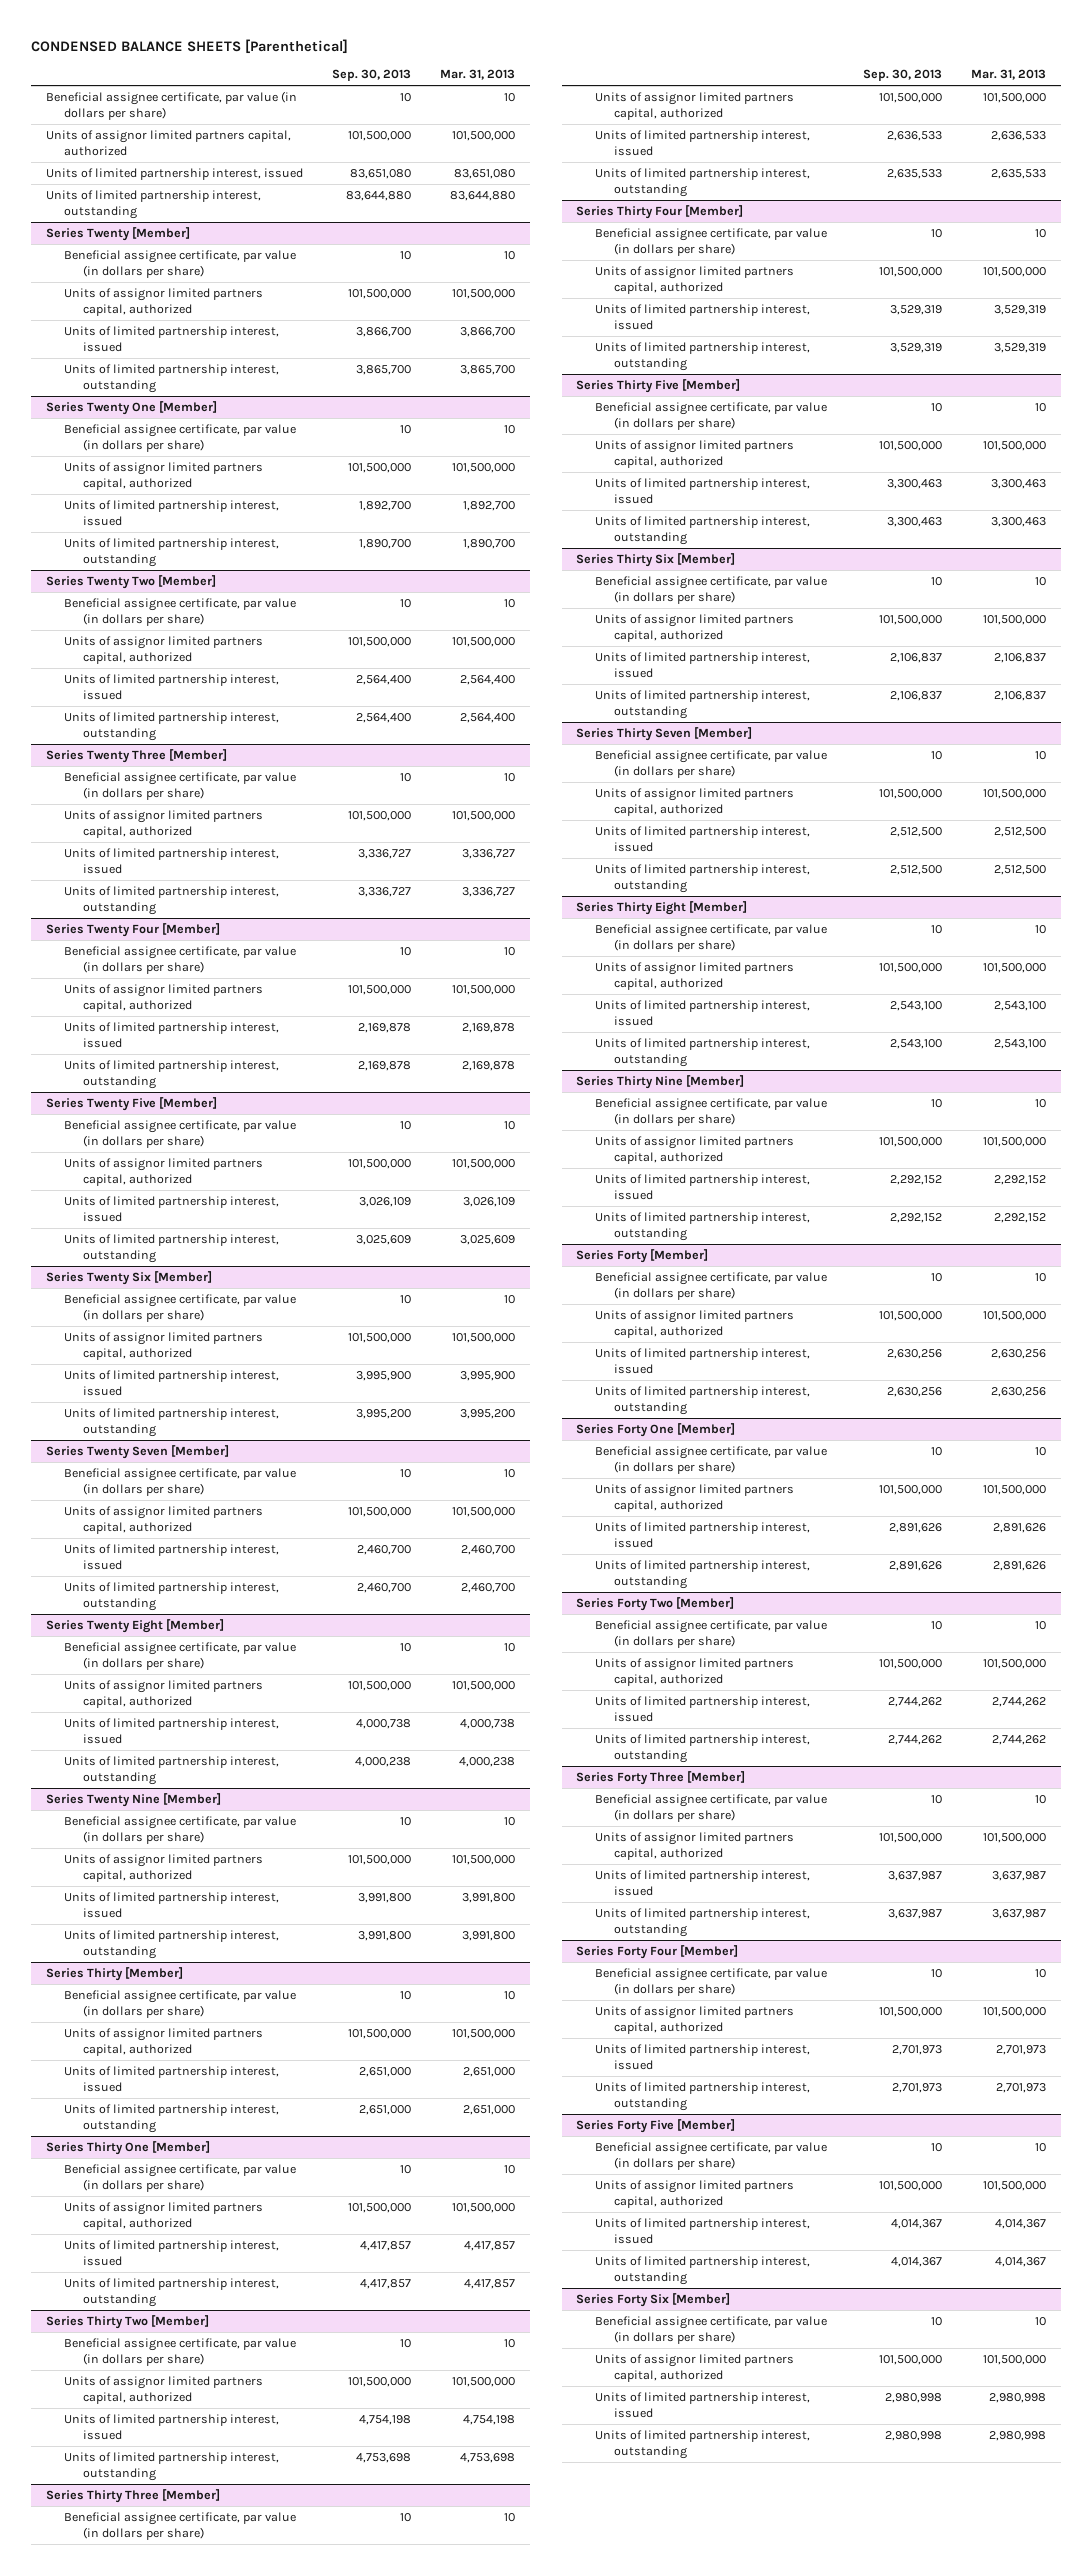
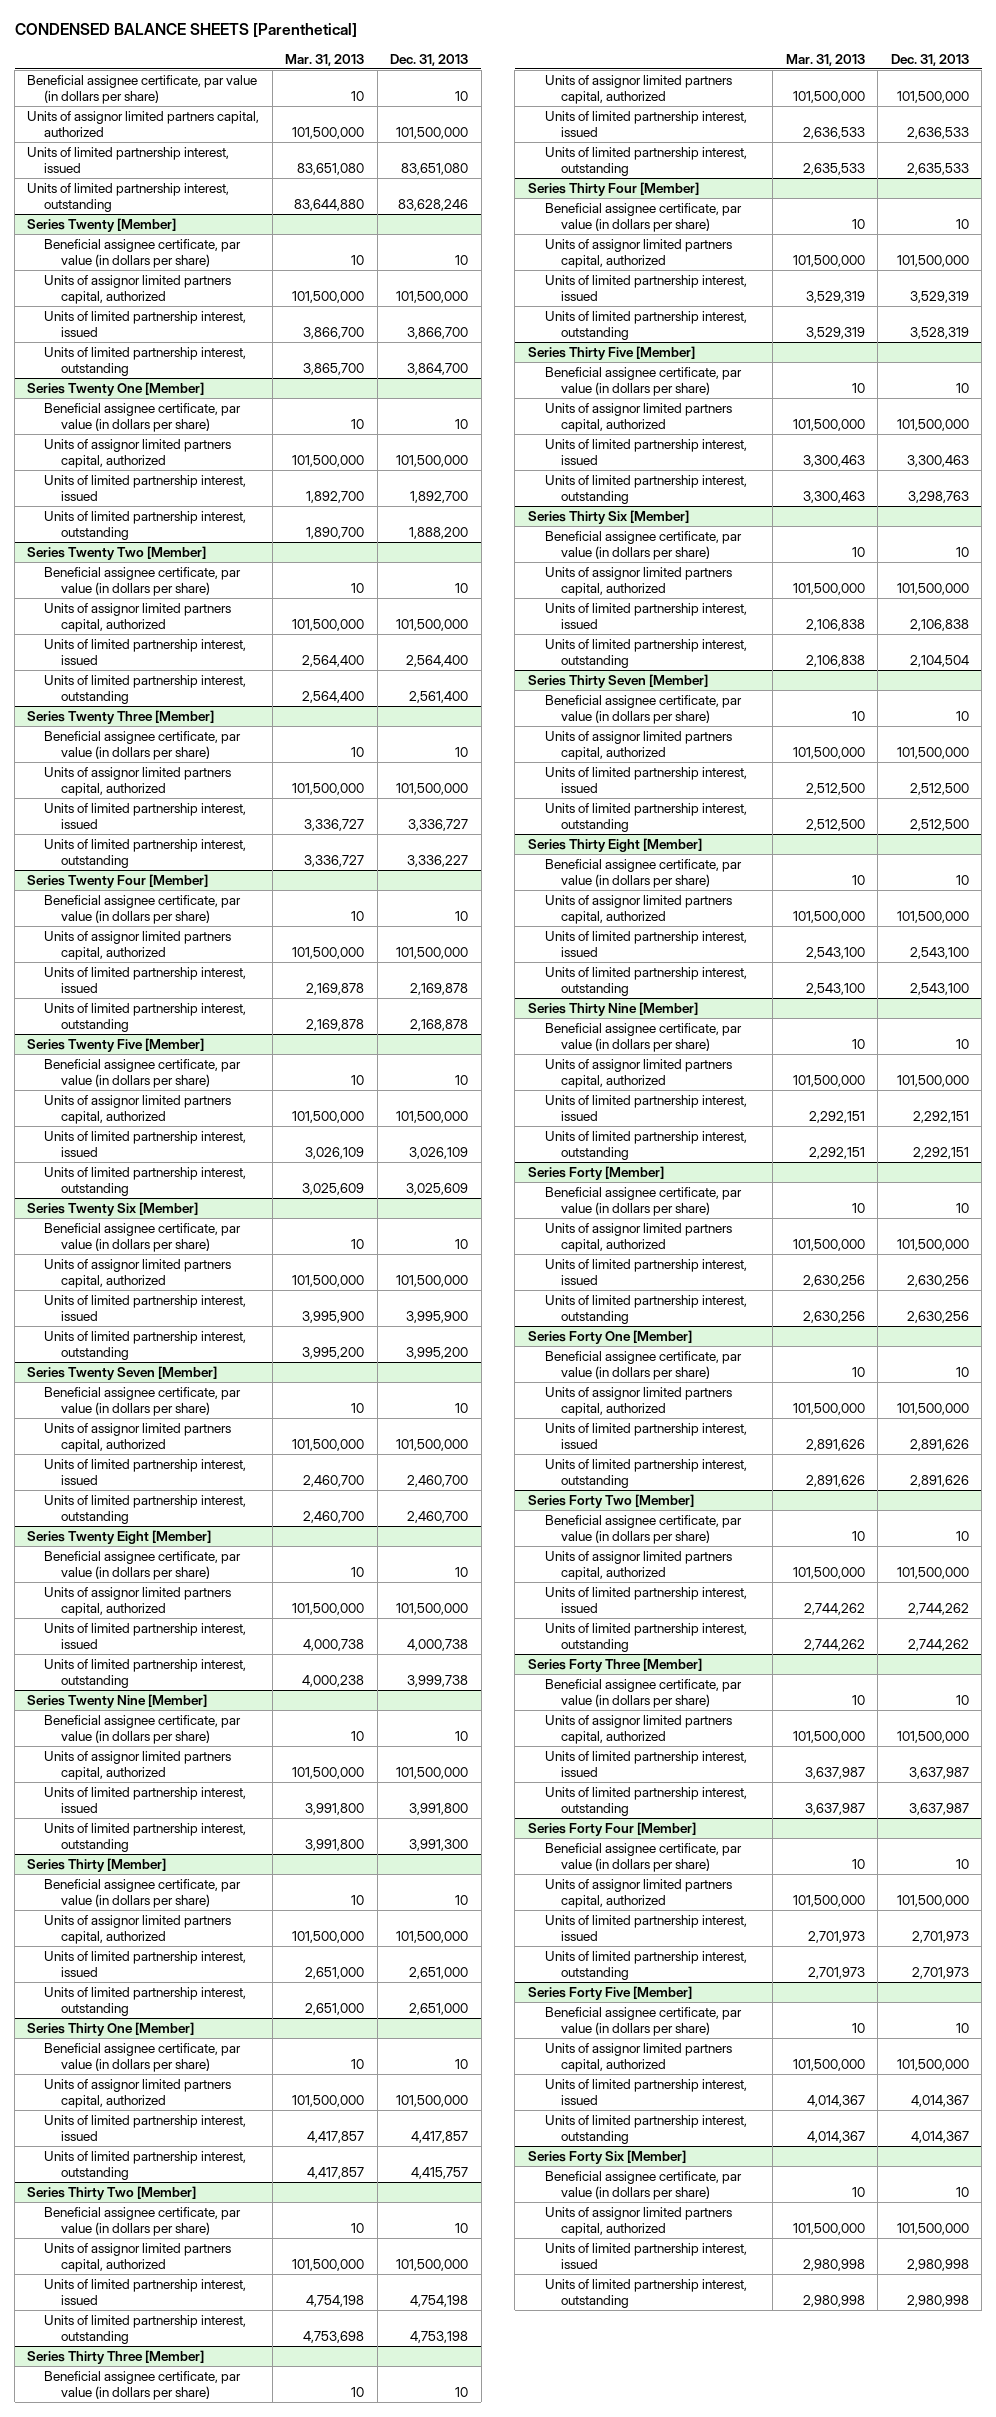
- | Sep. 30, 2013 | Mar. 31, 2013
+ | Mar. 31, 2013 | Dec. 31, 2013
@ Series Thirty Six [Member]
- Units of limited partnership interest, issued | 2,106,837 | 2,106,837
- Units of limited partnership interest, outstanding | 2,106,837 | 2,106,837
+ Units of limited partnership interest, issued | 2,106,838 | 2,106,838
+ Units of limited partnership interest, outstanding | 2,106,838 | 2,104,504
@ Series Thirty Nine [Member]
- Units of limited partnership interest, issued | 2,292,152 | 2,292,152
- Units of limited partnership interest, outstanding | 2,292,152 | 2,292,152
+ Units of limited partnership interest, issued | 2,292,151 | 2,292,151
+ Units of limited partnership interest, outstanding | 2,292,151 | 2,292,151

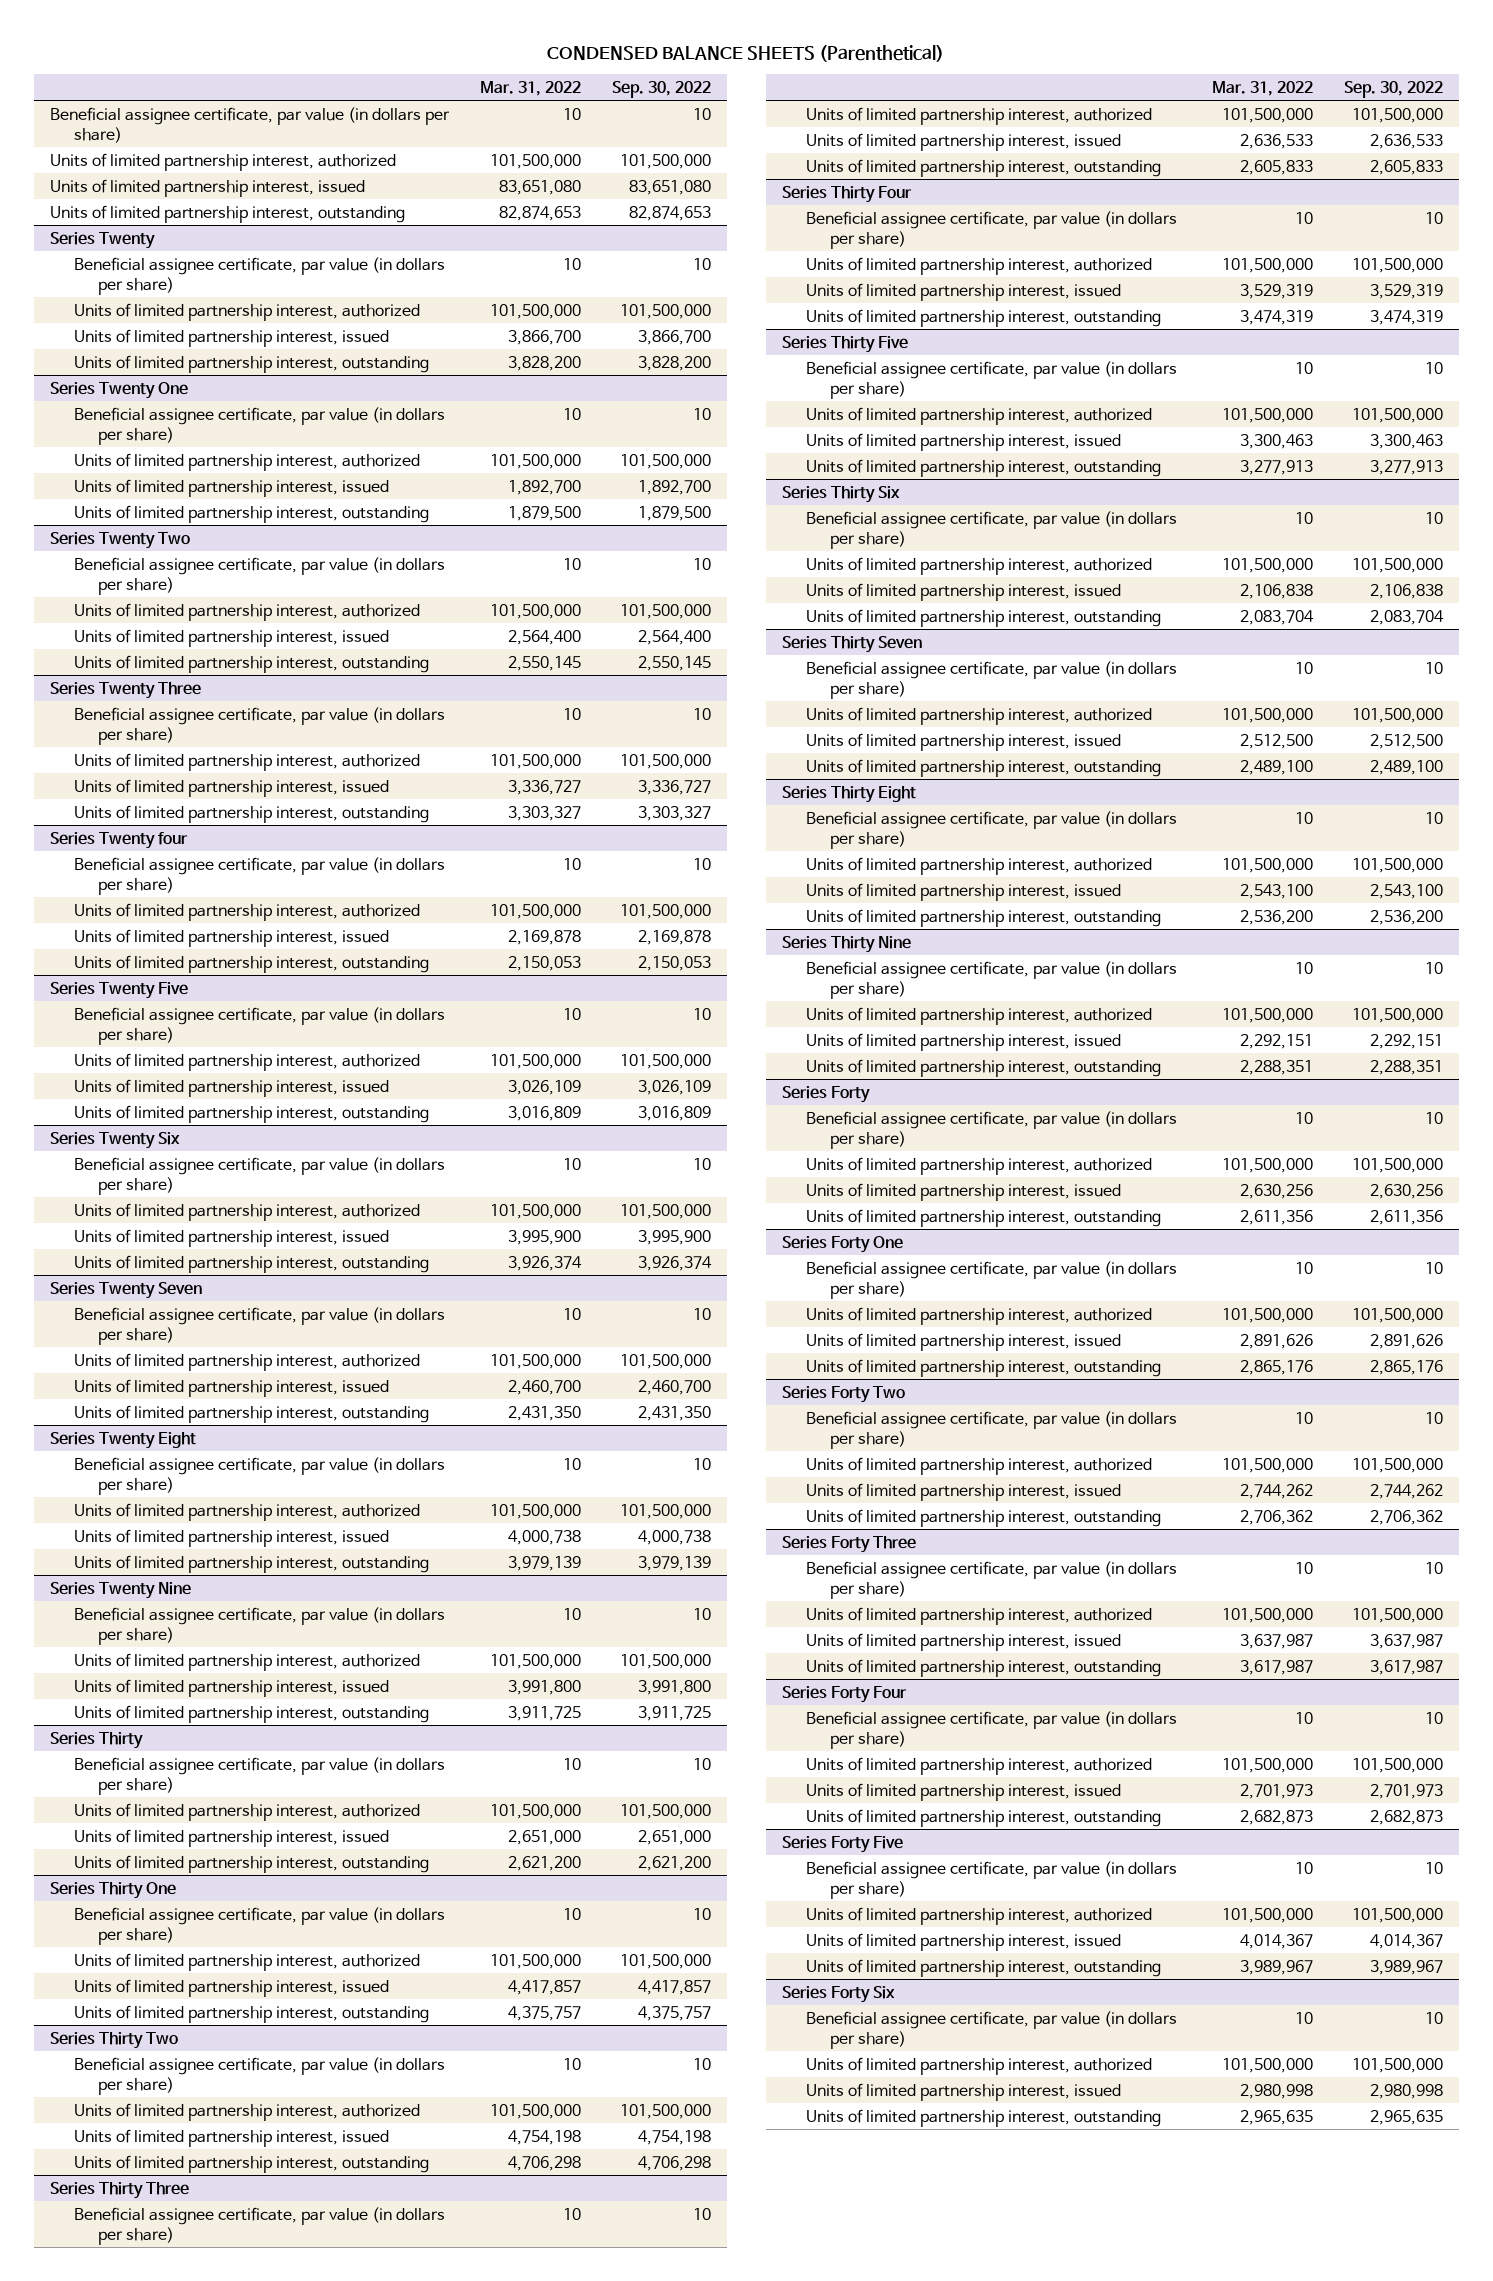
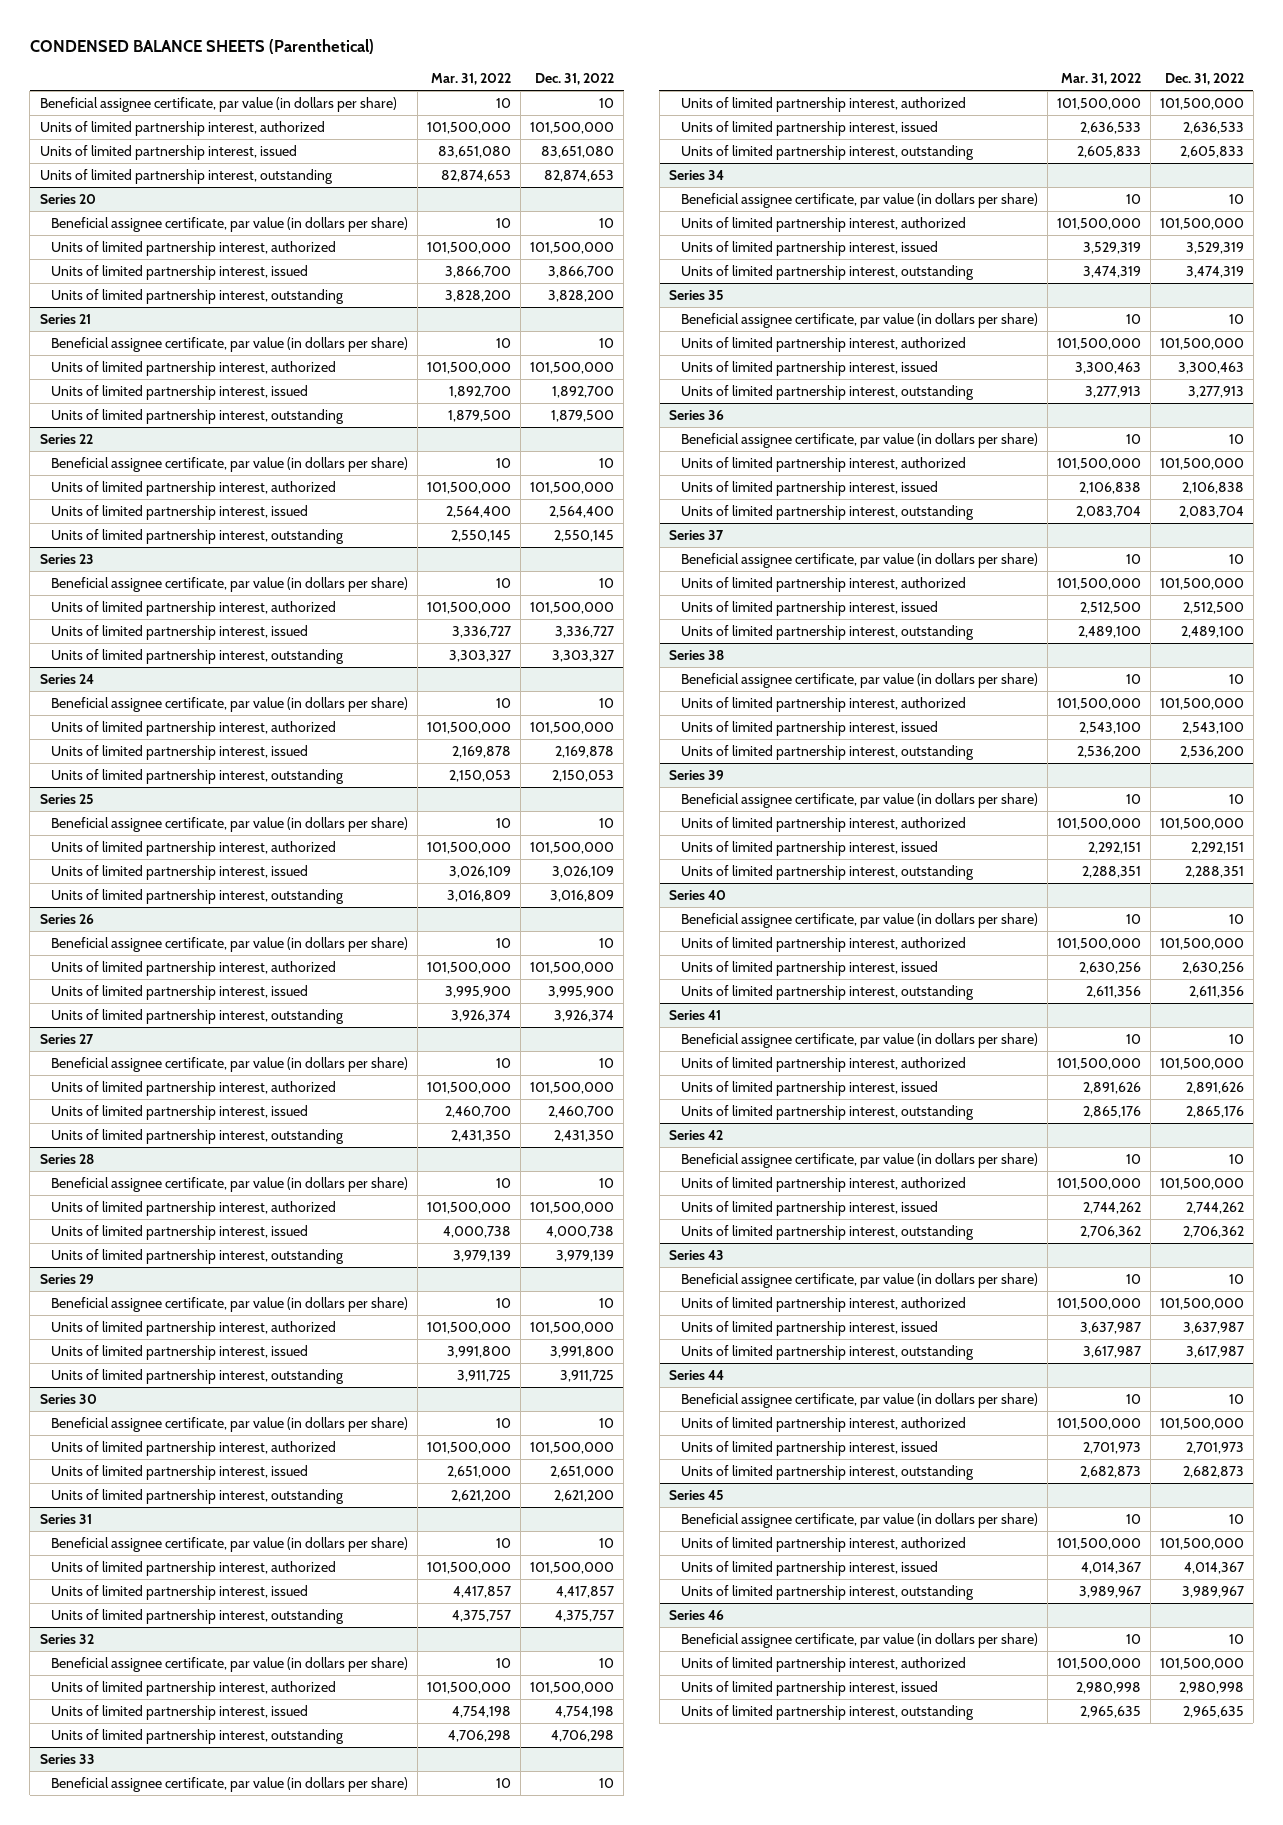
- | Mar. 31, 2022 | Sep. 30, 2022
+ | Mar. 31, 2022 | Dec. 31, 2022
- Series Twenty
+ Series 20
- Series Twenty One
+ Series 21
- Series Twenty Two
+ Series 22
- Series Twenty Three
+ Series 23
- Series Twenty four
+ Series 24
- Series Twenty Five
+ Series 25
- Series Twenty Six
+ Series 26
- Series Twenty Seven
+ Series 27
- Series Twenty Eight
+ Series 28
- Series Twenty Nine
+ Series 29
- Series Thirty
+ Series 30
- Series Thirty One
+ Series 31
- Series Thirty Two
+ Series 32
- Series Thirty Three
+ Series 33
- Series Thirty Four
+ Series 34
- Series Thirty Five
+ Series 35
- Series Thirty Six
+ Series 36
- Series Thirty Seven
+ Series 37
- Series Thirty Eight
+ Series 38
- Series Thirty Nine
+ Series 39
- Series Forty
+ Series 40
- Series Forty One
+ Series 41
- Series Forty Two
+ Series 42
- Series Forty Three
+ Series 43
- Series Forty Four
+ Series 44
- Series Forty Five
+ Series 45
- Series Forty Six
+ Series 46

